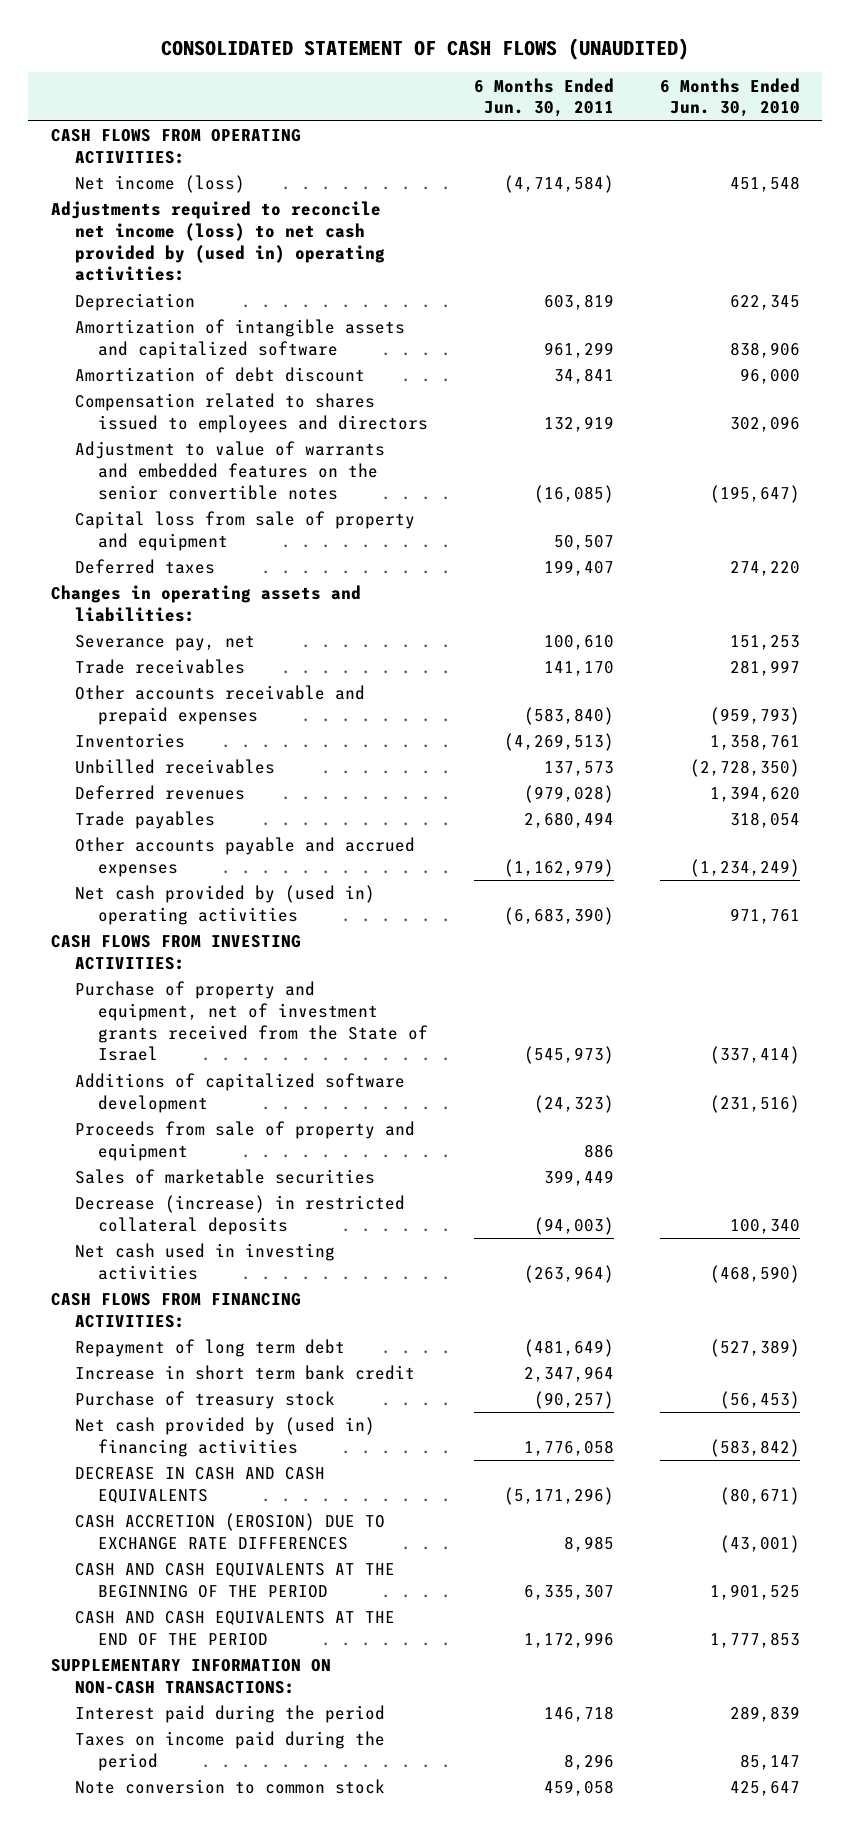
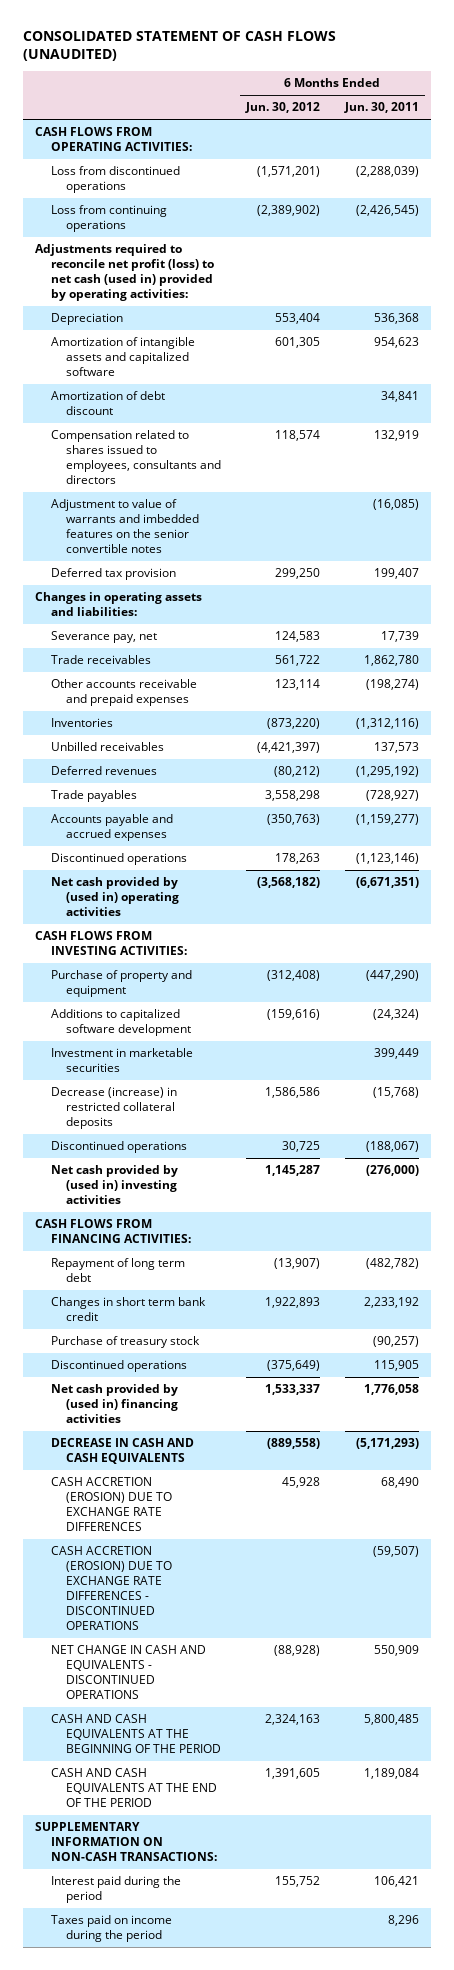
- | 6 Months Ended Jun. 30, 2011 | 6 Months Ended Jun. 30, 2010
+ | 6 Months Ended Jun. 30, 2012 | 6 Months Ended Jun. 30, 2011
- Net income (loss) | (4,714,584) | 451,548
- Adjustments required to reconcile net income (loss) to net cash provided by (used in) operating activities:
- Depreciation | 603,819 | 622,345
- Amortization of intangible assets and capitalized software | 961,299 | 838,906
+ Loss from discontinued operations | (1,571,201) | (2,288,039)
+ Loss from continuing operations | (2,389,902) | (2,426,545)
+ Adjustments required to reconcile net profit (loss) to net cash (used in) provided by operating activities:
+ Depreciation | 553,404 | 536,368
+ Amortization of intangible assets and capitalized software | 601,305 | 954,623
- Compensation related to shares issued to employees and directors | 132,919 | 302,096
- Adjustment to value of warrants and embedded features on the senior convertible notes | (16,085) | (195,647)
- Capital loss from sale of property and equipment | 50,507 |
- Deferred taxes | 199,407 | 274,220
+ Compensation related to shares issued to employees, consultants and directors | 118,574 | 132,919
+ Adjustment to value of warrants and imbedded features on the senior convertible notes | | (16,085)
+ Deferred tax provision | 299,250 | 199,407
- Severance pay, net | 100,610 | 151,253
- Trade receivables | 141,170 | 281,997
- Other accounts receivable and prepaid expenses | (583,840) | (959,793)
- Inventories | (4,269,513) | 1,358,761
+ Severance pay, net | 124,583 | 17,739
+ Trade receivables | 561,722 | 1,862,780
+ Other accounts receivable and prepaid expenses | 123,114 | (198,274)
+ Inventories | (873,220) | (1,312,116)
- Deferred revenues | (979,028) | 1,394,620
- Trade payables | 2,680,494 | 318,054
- Other accounts payable and accrued expenses | (1,162,979) | (1,234,249)
- Net cash provided by (used in) operating activities | (6,683,390) | 971,761
+ Deferred revenues | (80,212) | (1,295,192)
+ Trade payables | 3,558,298 | (728,927)
+ Accounts payable and accrued expenses | (350,763) | (1,159,277)
+ Discontinued operations | 178,263 | (1,123,146)
+ Net cash provided by (used in) operating activities | (3,568,182) | (6,671,351)
- Purchase of property and equipment, net of investment grants received from the State of Israel | (545,973) | (337,414)
- Additions of capitalized software development | (24,323) | (231,516)
- Proceeds from sale of property and equipment | 886 |
- Sales of marketable securities | 399,449 |
- Decrease (increase) in restricted collateral deposits | (94,003) | 100,340
- Net cash used in investing activities | (263,964) | (468,590)
+ Purchase of property and equipment | (312,408) | (447,290)
+ Additions to capitalized software development | (159,616) | (24,324)
+ Investment in marketable securities | | 399,449
+ Decrease (increase) in restricted collateral deposits | 1,586,586 | (15,768)
+ Discontinued operations | 30,725 | (188,067)
+ Net cash provided by (used in) investing activities | 1,145,287 | (276,000)
- Repayment of long term debt | (481,649) | (527,389)
- Increase in short term bank credit | 2,347,964 |
+ Repayment of long term debt | (13,907) | (482,782)
+ Changes in short term bank credit | 1,922,893 | 2,233,192
+ Discontinued operations | (375,649) | 115,905
- DECREASE IN CASH AND CASH EQUIVALENTS | (5,171,296) | (80,671)
- CASH ACCRETION (EROSION) DUE TO EXCHANGE RATE DIFFERENCES | 8,985 | (43,001)
- CASH AND CASH EQUIVALENTS AT THE BEGINNING OF THE PERIOD | 6,335,307 | 1,901,525
- CASH AND CASH EQUIVALENTS AT THE END OF THE PERIOD | 1,172,996 | 1,777,853
+ DECREASE IN CASH AND CASH EQUIVALENTS | (889,558) | (5,171,293)
+ CASH ACCRETION (EROSION) DUE TO EXCHANGE RATE DIFFERENCES | 45,928 | 68,490
+ CASH ACCRETION (EROSION) DUE TO EXCHANGE RATE DIFFERENCES - DISCONTINUED OPERATIONS | | (59,507)
+ NET CHANGE IN CASH AND EQUIVALENTS - DISCONTINUED OPERATIONS | (88,928) | 550,909
+ CASH AND CASH EQUIVALENTS AT THE BEGINNING OF THE PERIOD | 2,324,163 | 5,800,485
+ CASH AND CASH EQUIVALENTS AT THE END OF THE PERIOD | 1,391,605 | 1,189,084
- Interest paid during the period | 146,718 | 289,839
- Taxes on income paid during the period | 8,296 | 85,147
- Note conversion to common stock | 459,058 | 425,647
+ Interest paid during the period | 155,752 | 106,421
+ Taxes paid on income during the period | | 8,296

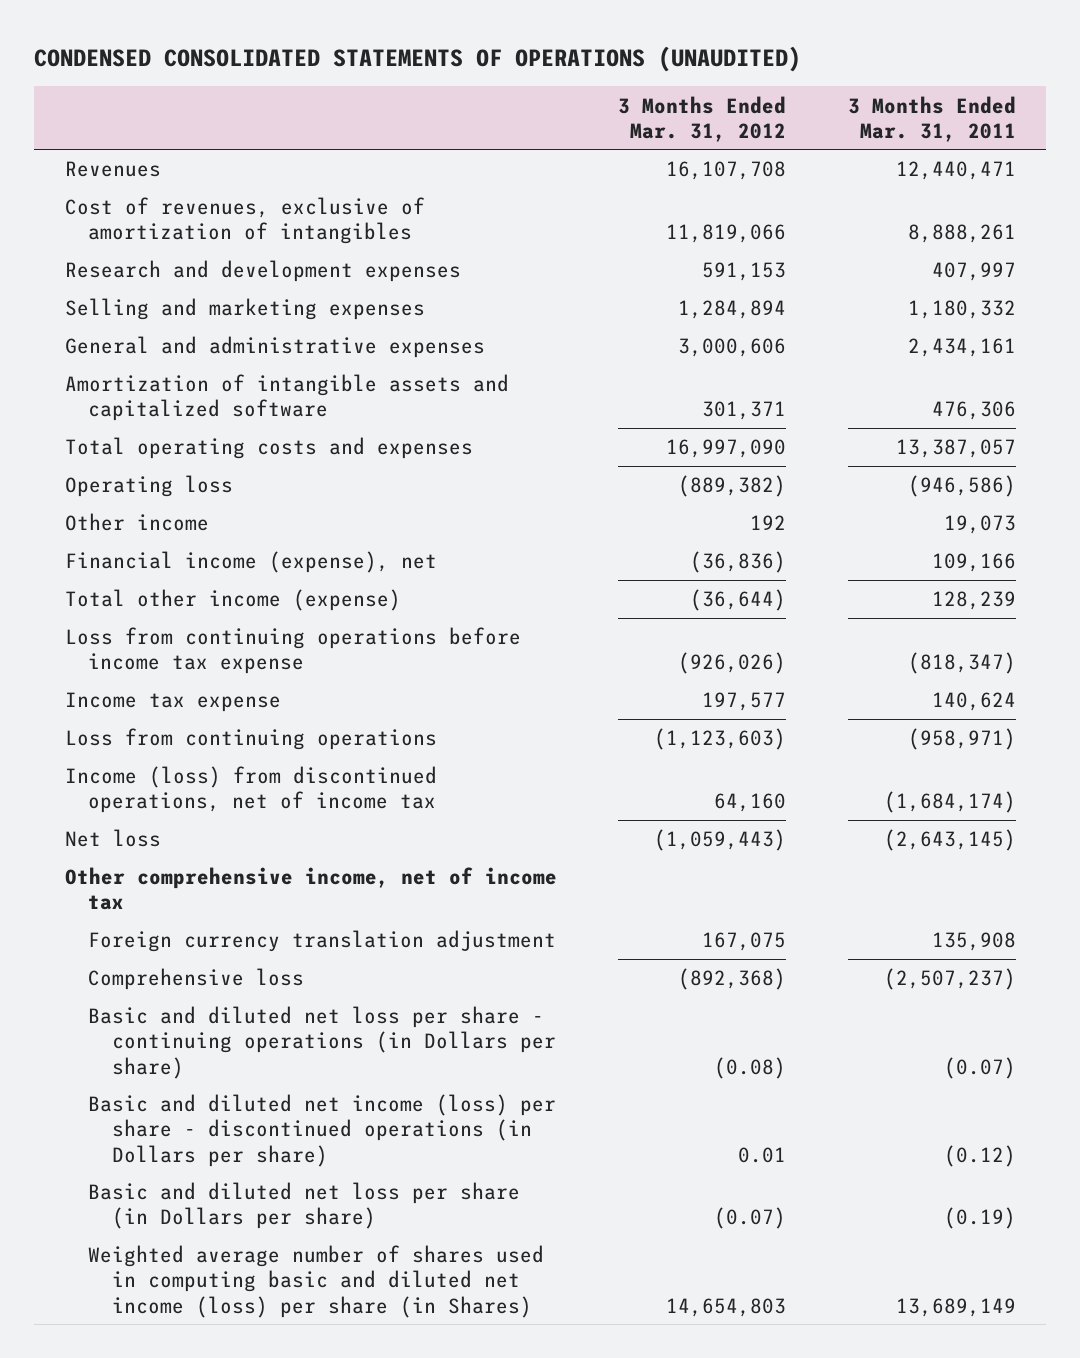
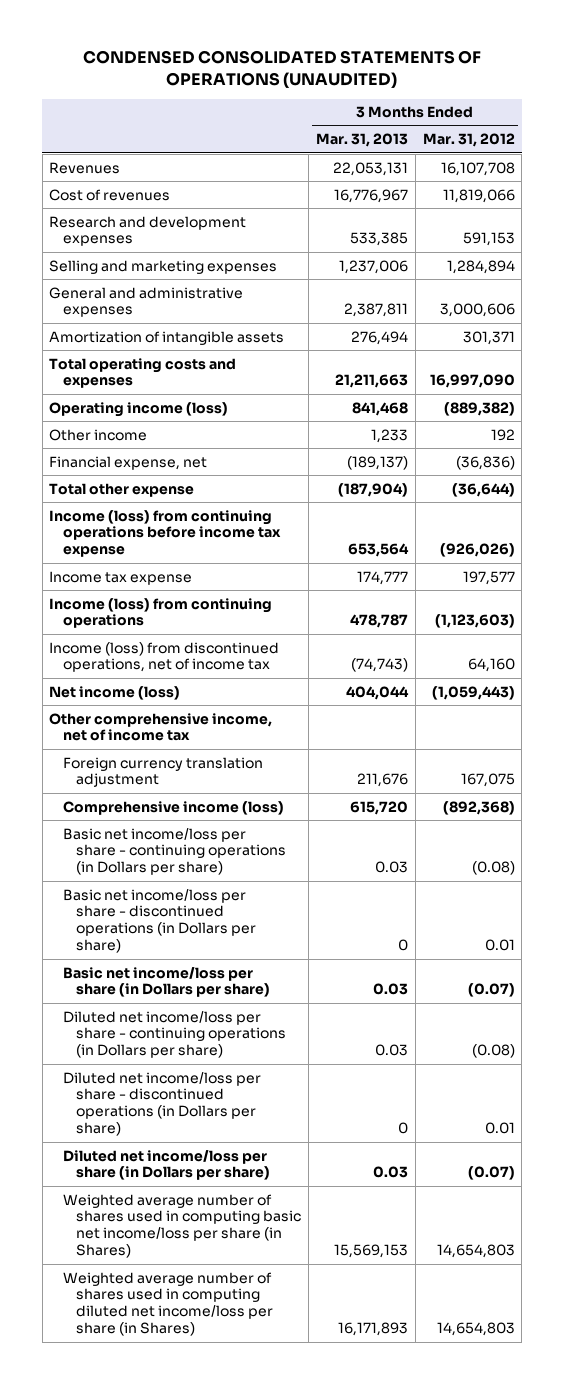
- | 3 Months Ended Mar. 31, 2012 | 3 Months Ended Mar. 31, 2011
+ | 3 Months Ended Mar. 31, 2013 | 3 Months Ended Mar. 31, 2012
- Cost of revenues, exclusive of amortization of intangibles | 11,819,066 | 8,888,261
+ Cost of revenues | 16,776,967 | 11,819,066
- Amortization of intangible assets and capitalized software | 301,371 | 476,306
+ Amortization of intangible assets | 276,494 | 301,371
- Operating loss | (889,382) | (946,586)
+ Operating income (loss) | 841,468 | (889,382)
- Financial income (expense), net | (36,836) | 109,166
- Total other income (expense) | (36,644) | 128,239
- Loss from continuing operations before income tax expense | (926,026) | (818,347)
+ Financial expense, net | (189,137) | (36,836)
+ Total other expense | (187,904) | (36,644)
+ Income (loss) from continuing operations before income tax expense | 653,564 | (926,026)
- Loss from continuing operations | (1,123,603) | (958,971)
+ Income (loss) from continuing operations | 478,787 | (1,123,603)
- Net loss | (1,059,443) | (2,643,145)
+ Net income (loss) | 404,044 | (1,059,443)
- Comprehensive loss | (892,368) | (2,507,237)
- Basic and diluted net loss per share - continuing operations (in Dollars per share) | (0.08) | (0.07)
- Basic and diluted net income (loss) per share - discontinued operations (in Dollars per share) | 0.01 | (0.12)
- Basic and diluted net loss per share (in Dollars per share) | (0.07) | (0.19)
- Weighted average number of shares used in computing basic and diluted net income (loss) per share (in Shares) | 14,654,803 | 13,689,149
+ Comprehensive income (loss) | 615,720 | (892,368)
+ Basic net income/loss per share - continuing operations (in Dollars per share) | 0.03 | (0.08)
+ Basic net income/loss per share - discontinued operations (in Dollars per share) | 0 | 0.01
+ Basic net income/loss per share (in Dollars per share) | 0.03 | (0.07)
+ Diluted net income/loss per share - continuing operations (in Dollars per share) | 0.03 | (0.08)
+ Diluted net income/loss per share - discontinued operations (in Dollars per share) | 0 | 0.01
+ Diluted net income/loss per share (in Dollars per share) | 0.03 | (0.07)
+ Weighted average number of shares used in computing basic net income/loss per share (in Shares) | 15,569,153 | 14,654,803
+ Weighted average number of shares used in computing diluted net income/loss per share (in Shares) | 16,171,893 | 14,654,803

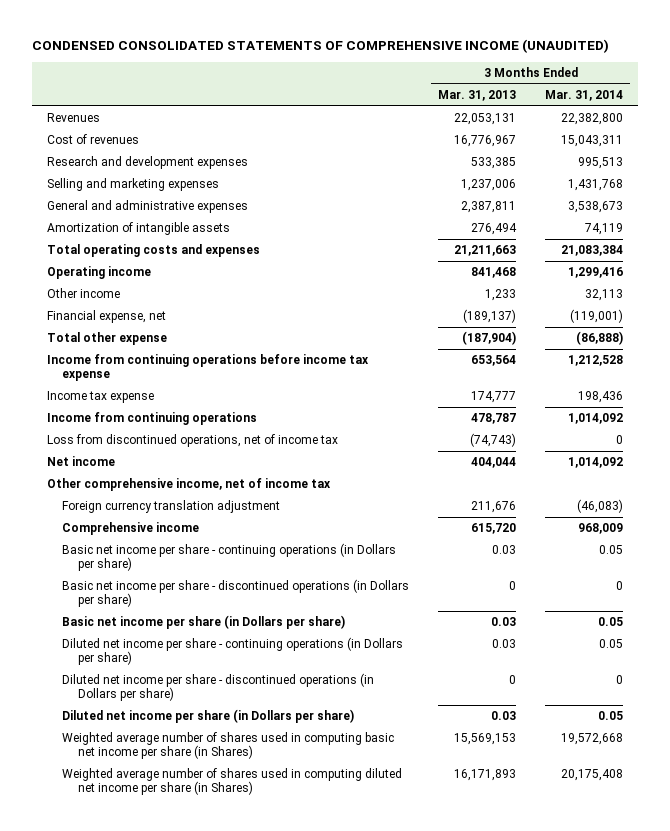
- CONDENSED CONSOLIDATED STATEMENTS OF OPERATIONS (UNAUDITED)
+ CONDENSED CONSOLIDATED STATEMENTS OF COMPREHENSIVE INCOME (UNAUDITED)
- | 3 Months Ended Mar. 31, 2013 | 3 Months Ended Mar. 31, 2012
+ | 3 Months Ended Mar. 31, 2013 | 3 Months Ended Mar. 31, 2014
- Operating income (loss) | 841,468 | (889,382)
+ Operating income | 841,468 | 1,299,416
- Income (loss) from continuing operations before income tax expense | 653,564 | (926,026)
+ Income from continuing operations before income tax expense | 653,564 | 1,212,528
- Income (loss) from continuing operations | 478,787 | (1,123,603)
- Income (loss) from discontinued operations, net of income tax | (74,743) | 64,160
- Net income (loss) | 404,044 | (1,059,443)
+ Income from continuing operations | 478,787 | 1,014,092
+ Loss from discontinued operations, net of income tax | (74,743) | 0
+ Net income | 404,044 | 1,014,092
- Comprehensive income (loss) | 615,720 | (892,368)
- Basic net income/loss per share - continuing operations (in Dollars per share) | 0.03 | (0.08)
- Basic net income/loss per share - discontinued operations (in Dollars per share) | 0 | 0.01
- Basic net income/loss per share (in Dollars per share) | 0.03 | (0.07)
- Diluted net income/loss per share - continuing operations (in Dollars per share) | 0.03 | (0.08)
- Diluted net income/loss per share - discontinued operations (in Dollars per share) | 0 | 0.01
- Diluted net income/loss per share (in Dollars per share) | 0.03 | (0.07)
- Weighted average number of shares used in computing basic net income/loss per share (in Shares) | 15,569,153 | 14,654,803
- Weighted average number of shares used in computing diluted net income/loss per share (in Shares) | 16,171,893 | 14,654,803
+ Comprehensive income | 615,720 | 968,009
+ Basic net income per share - continuing operations (in Dollars per share) | 0.03 | 0.05
+ Basic net income per share - discontinued operations (in Dollars per share) | 0 | 0
+ Basic net income per share (in Dollars per share) | 0.03 | 0.05
+ Diluted net income per share - continuing operations (in Dollars per share) | 0.03 | 0.05
+ Diluted net income per share - discontinued operations (in Dollars per share) | 0 | 0
+ Diluted net income per share (in Dollars per share) | 0.03 | 0.05
+ Weighted average number of shares used in computing basic net income per share (in Shares) | 15,569,153 | 19,572,668
+ Weighted average number of shares used in computing diluted net income per share (in Shares) | 16,171,893 | 20,175,408

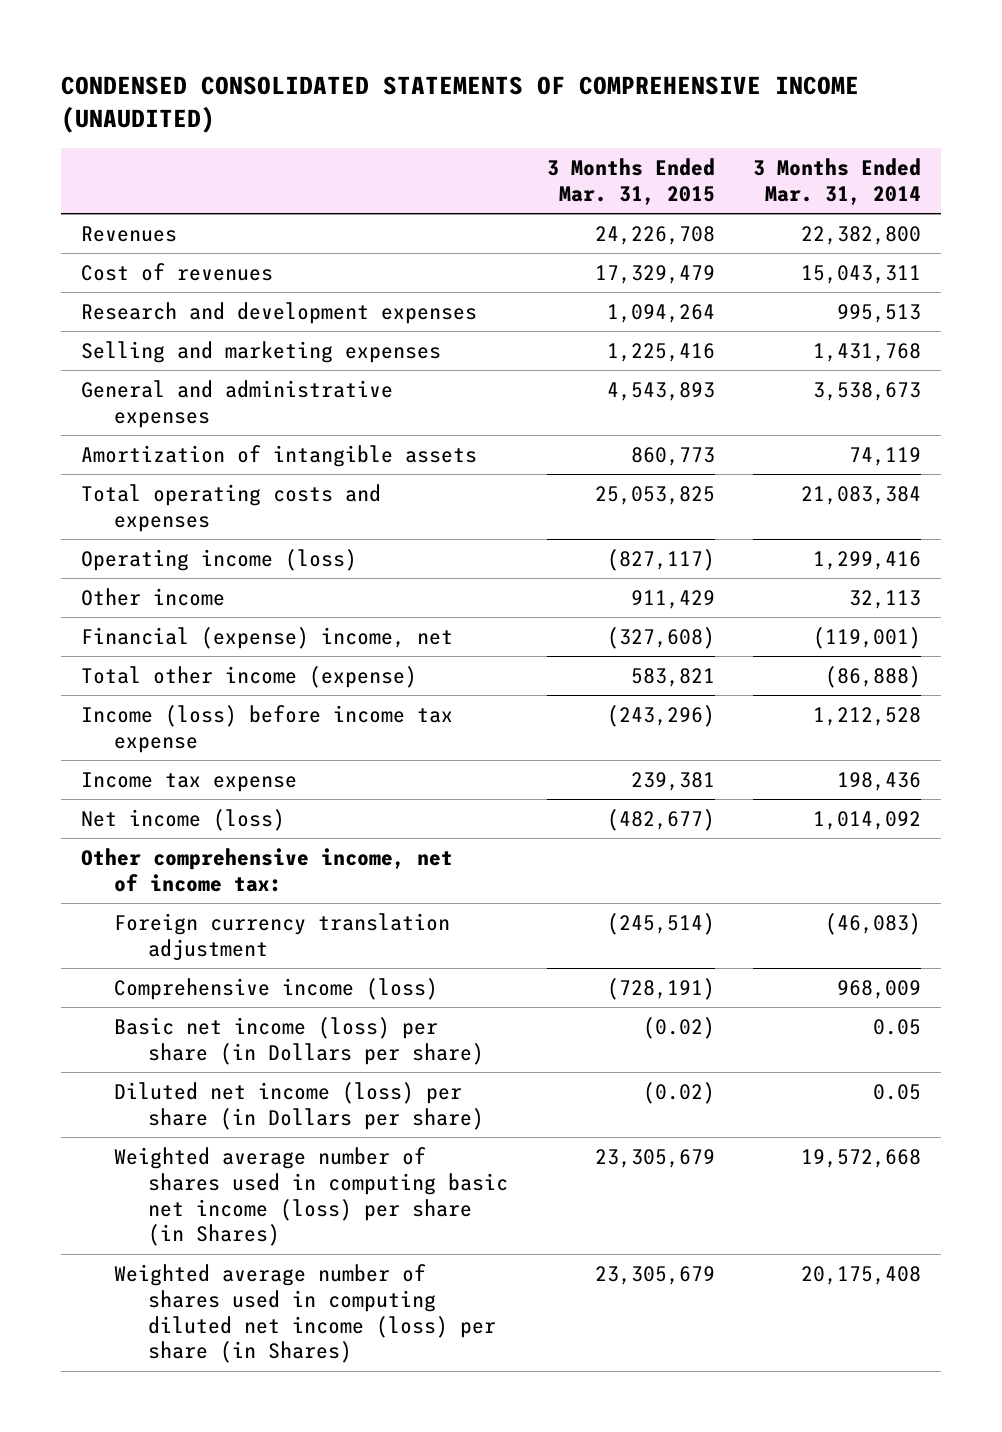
- | 3 Months Ended Mar. 31, 2013 | 3 Months Ended Mar. 31, 2014
+ | 3 Months Ended Mar. 31, 2015 | 3 Months Ended Mar. 31, 2014
- Operating income | 841,468 | 1,299,416
+ Operating income (loss) | (827,117) | 1,299,416
- Financial expense, net | (189,137) | (119,001)
- Total other expense | (187,904) | (86,888)
- Income from continuing operations before income tax expense | 653,564 | 1,212,528
+ Financial (expense) income, net | (327,608) | (119,001)
+ Total other income (expense) | 583,821 | (86,888)
+ Income (loss) before income tax expense | (243,296) | 1,212,528
- Income from continuing operations | 478,787 | 1,014,092
- Loss from discontinued operations, net of income tax | (74,743) | 0
- Net income | 404,044 | 1,014,092
- Other comprehensive income, net of income tax
+ Net income (loss) | (482,677) | 1,014,092
+ Other comprehensive income, net of income tax:
- Comprehensive income | 615,720 | 968,009
- Basic net income per share - continuing operations (in Dollars per share) | 0.03 | 0.05
- Basic net income per share - discontinued operations (in Dollars per share) | 0 | 0
- Basic net income per share (in Dollars per share) | 0.03 | 0.05
- Diluted net income per share - continuing operations (in Dollars per share) | 0.03 | 0.05
- Diluted net income per share - discontinued operations (in Dollars per share) | 0 | 0
- Diluted net income per share (in Dollars per share) | 0.03 | 0.05
- Weighted average number of shares used in computing basic net income per share (in Shares) | 15,569,153 | 19,572,668
- Weighted average number of shares used in computing diluted net income per share (in Shares) | 16,171,893 | 20,175,408
+ Comprehensive income (loss) | (728,191) | 968,009
+ Basic net income (loss) per share (in Dollars per share) | (0.02) | 0.05
+ Diluted net income (loss) per share (in Dollars per share) | (0.02) | 0.05
+ Weighted average number of shares used in computing basic net income (loss) per share (in Shares) | 23,305,679 | 19,572,668
+ Weighted average number of shares used in computing diluted net income (loss) per share (in Shares) | 23,305,679 | 20,175,408

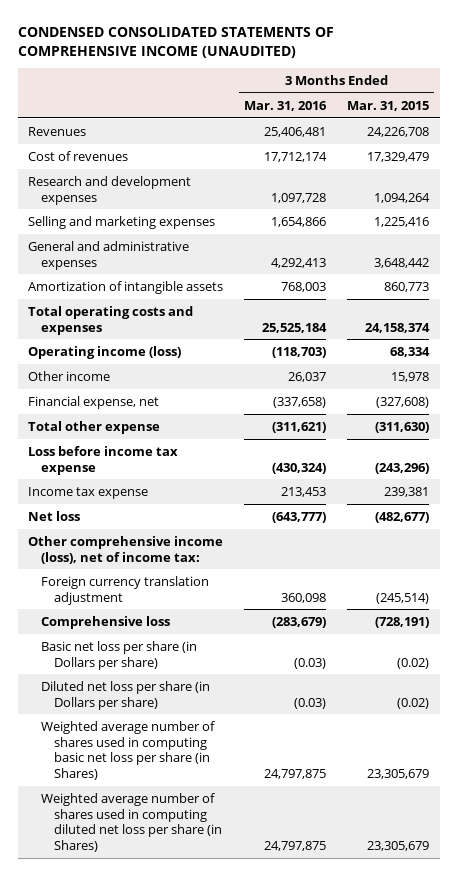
- | 3 Months Ended Mar. 31, 2015 | 3 Months Ended Mar. 31, 2014
+ | 3 Months Ended Mar. 31, 2016 | 3 Months Ended Mar. 31, 2015
- General and administrative expenses | 4,543,893 | 3,538,673
+ General and administrative expenses | 4,292,413 | 3,648,442
- Total operating costs and expenses | 25,053,825 | 21,083,384
- Operating income (loss) | (827,117) | 1,299,416
- Other income | 911,429 | 32,113
- Financial (expense) income, net | (327,608) | (119,001)
- Total other income (expense) | 583,821 | (86,888)
- Income (loss) before income tax expense | (243,296) | 1,212,528
+ Total operating costs and expenses | 25,525,184 | 24,158,374
+ Operating income (loss) | (118,703) | 68,334
+ Other income | 26,037 | 15,978
+ Financial expense, net | (337,658) | (327,608)
+ Total other expense | (311,621) | (311,630)
+ Loss before income tax expense | (430,324) | (243,296)
- Net income (loss) | (482,677) | 1,014,092
- Other comprehensive income, net of income tax:
+ Net loss | (643,777) | (482,677)
+ Other comprehensive income (loss), net of income tax:
- Comprehensive income (loss) | (728,191) | 968,009
- Basic net income (loss) per share (in Dollars per share) | (0.02) | 0.05
- Diluted net income (loss) per share (in Dollars per share) | (0.02) | 0.05
- Weighted average number of shares used in computing basic net income (loss) per share (in Shares) | 23,305,679 | 19,572,668
- Weighted average number of shares used in computing diluted net income (loss) per share (in Shares) | 23,305,679 | 20,175,408
+ Comprehensive loss | (283,679) | (728,191)
+ Basic net loss per share (in Dollars per share) | (0.03) | (0.02)
+ Diluted net loss per share (in Dollars per share) | (0.03) | (0.02)
+ Weighted average number of shares used in computing basic net loss per share (in Shares) | 24,797,875 | 23,305,679
+ Weighted average number of shares used in computing diluted net loss per share (in Shares) | 24,797,875 | 23,305,679

